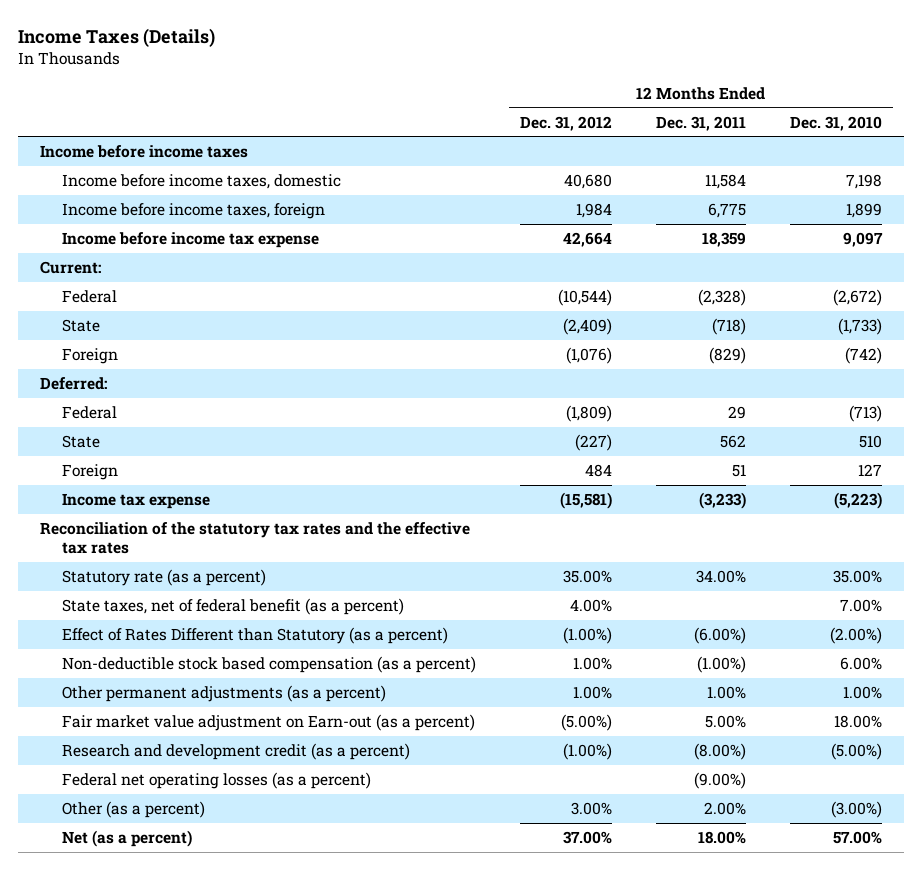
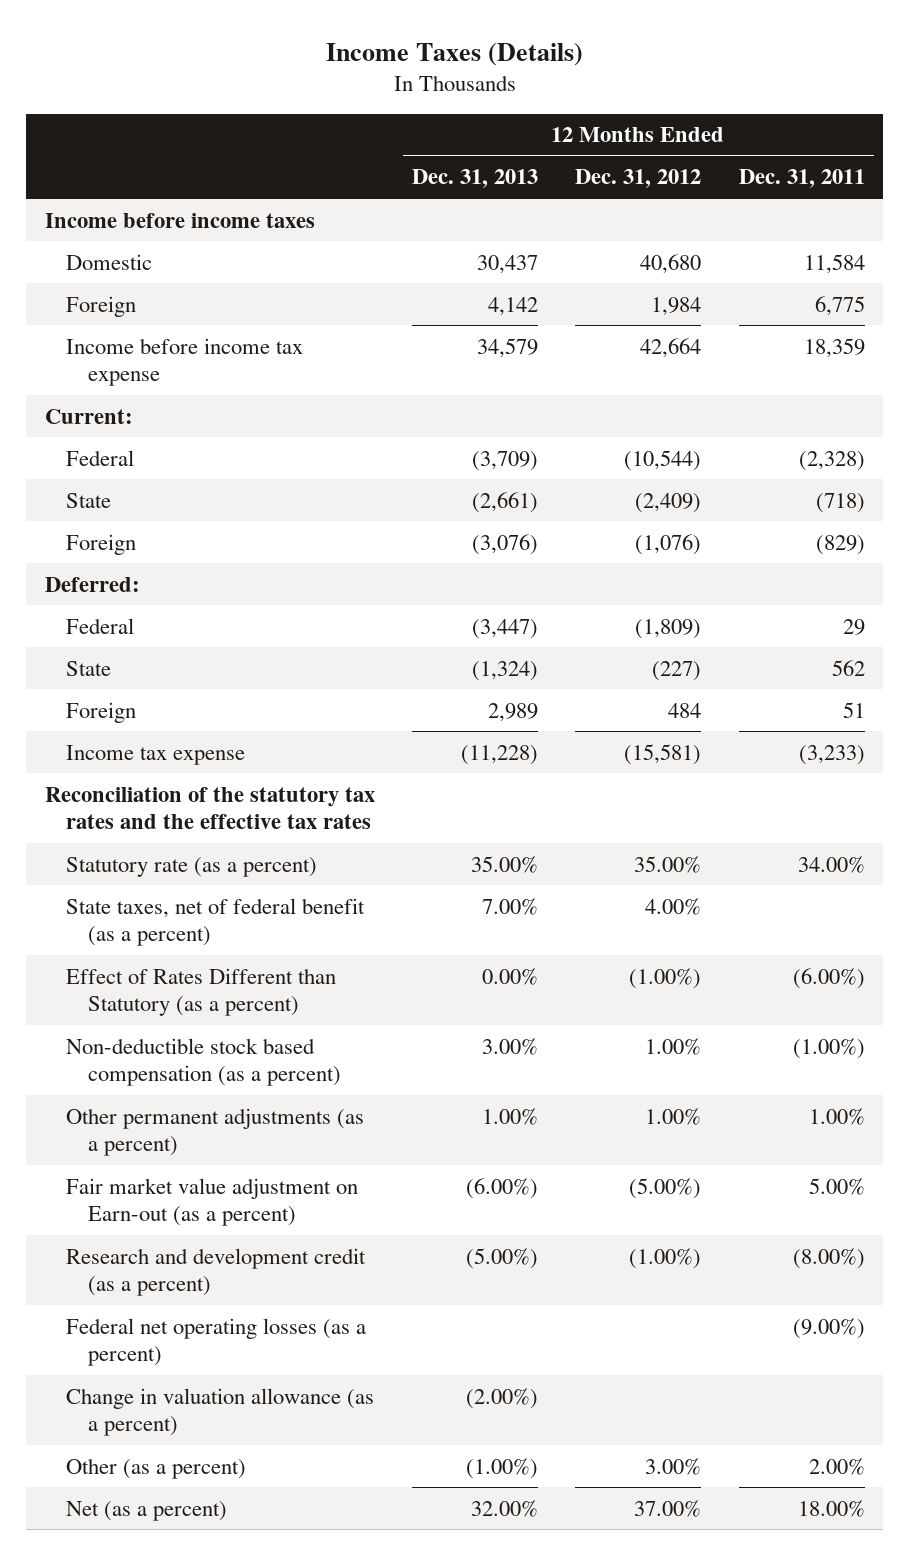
- | 12 Months Ended Dec. 31, 2012 | 12 Months Ended Dec. 31, 2011 | 12 Months Ended Dec. 31, 2010
+ | 12 Months Ended Dec. 31, 2013 | 12 Months Ended Dec. 31, 2012 | 12 Months Ended Dec. 31, 2011
- Income before income taxes, domestic | 40,680 | 11,584 | 7,198
- Income before income taxes, foreign | 1,984 | 6,775 | 1,899
+ Domestic | 30,437 | 40,680 | 11,584
+ Foreign | 4,142 | 1,984 | 6,775
+ Change in valuation allowance (as a percent) | (2.00%) | |

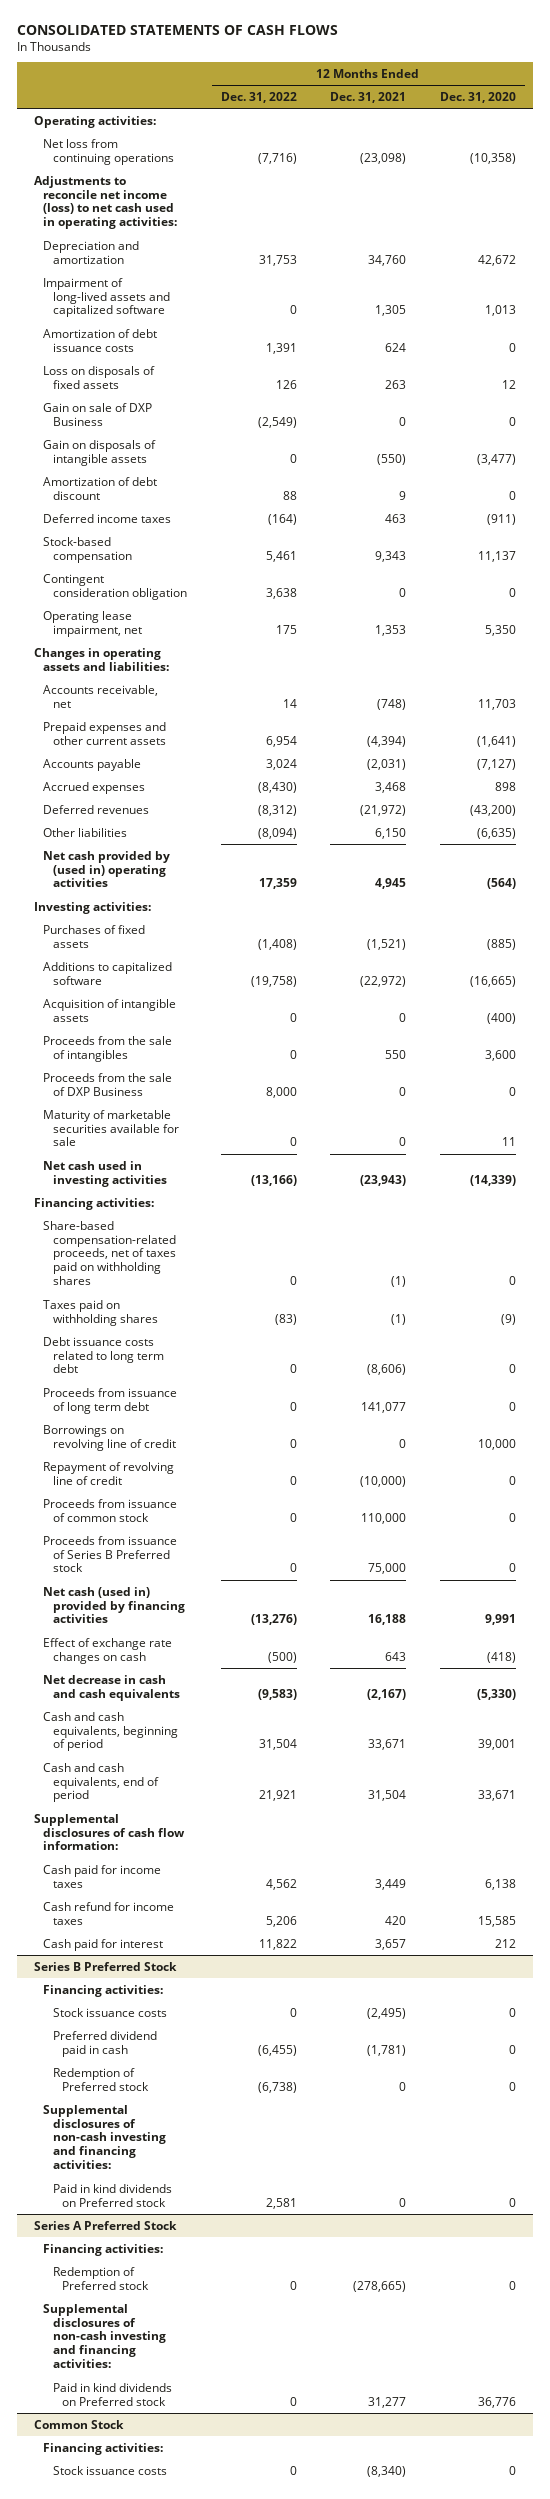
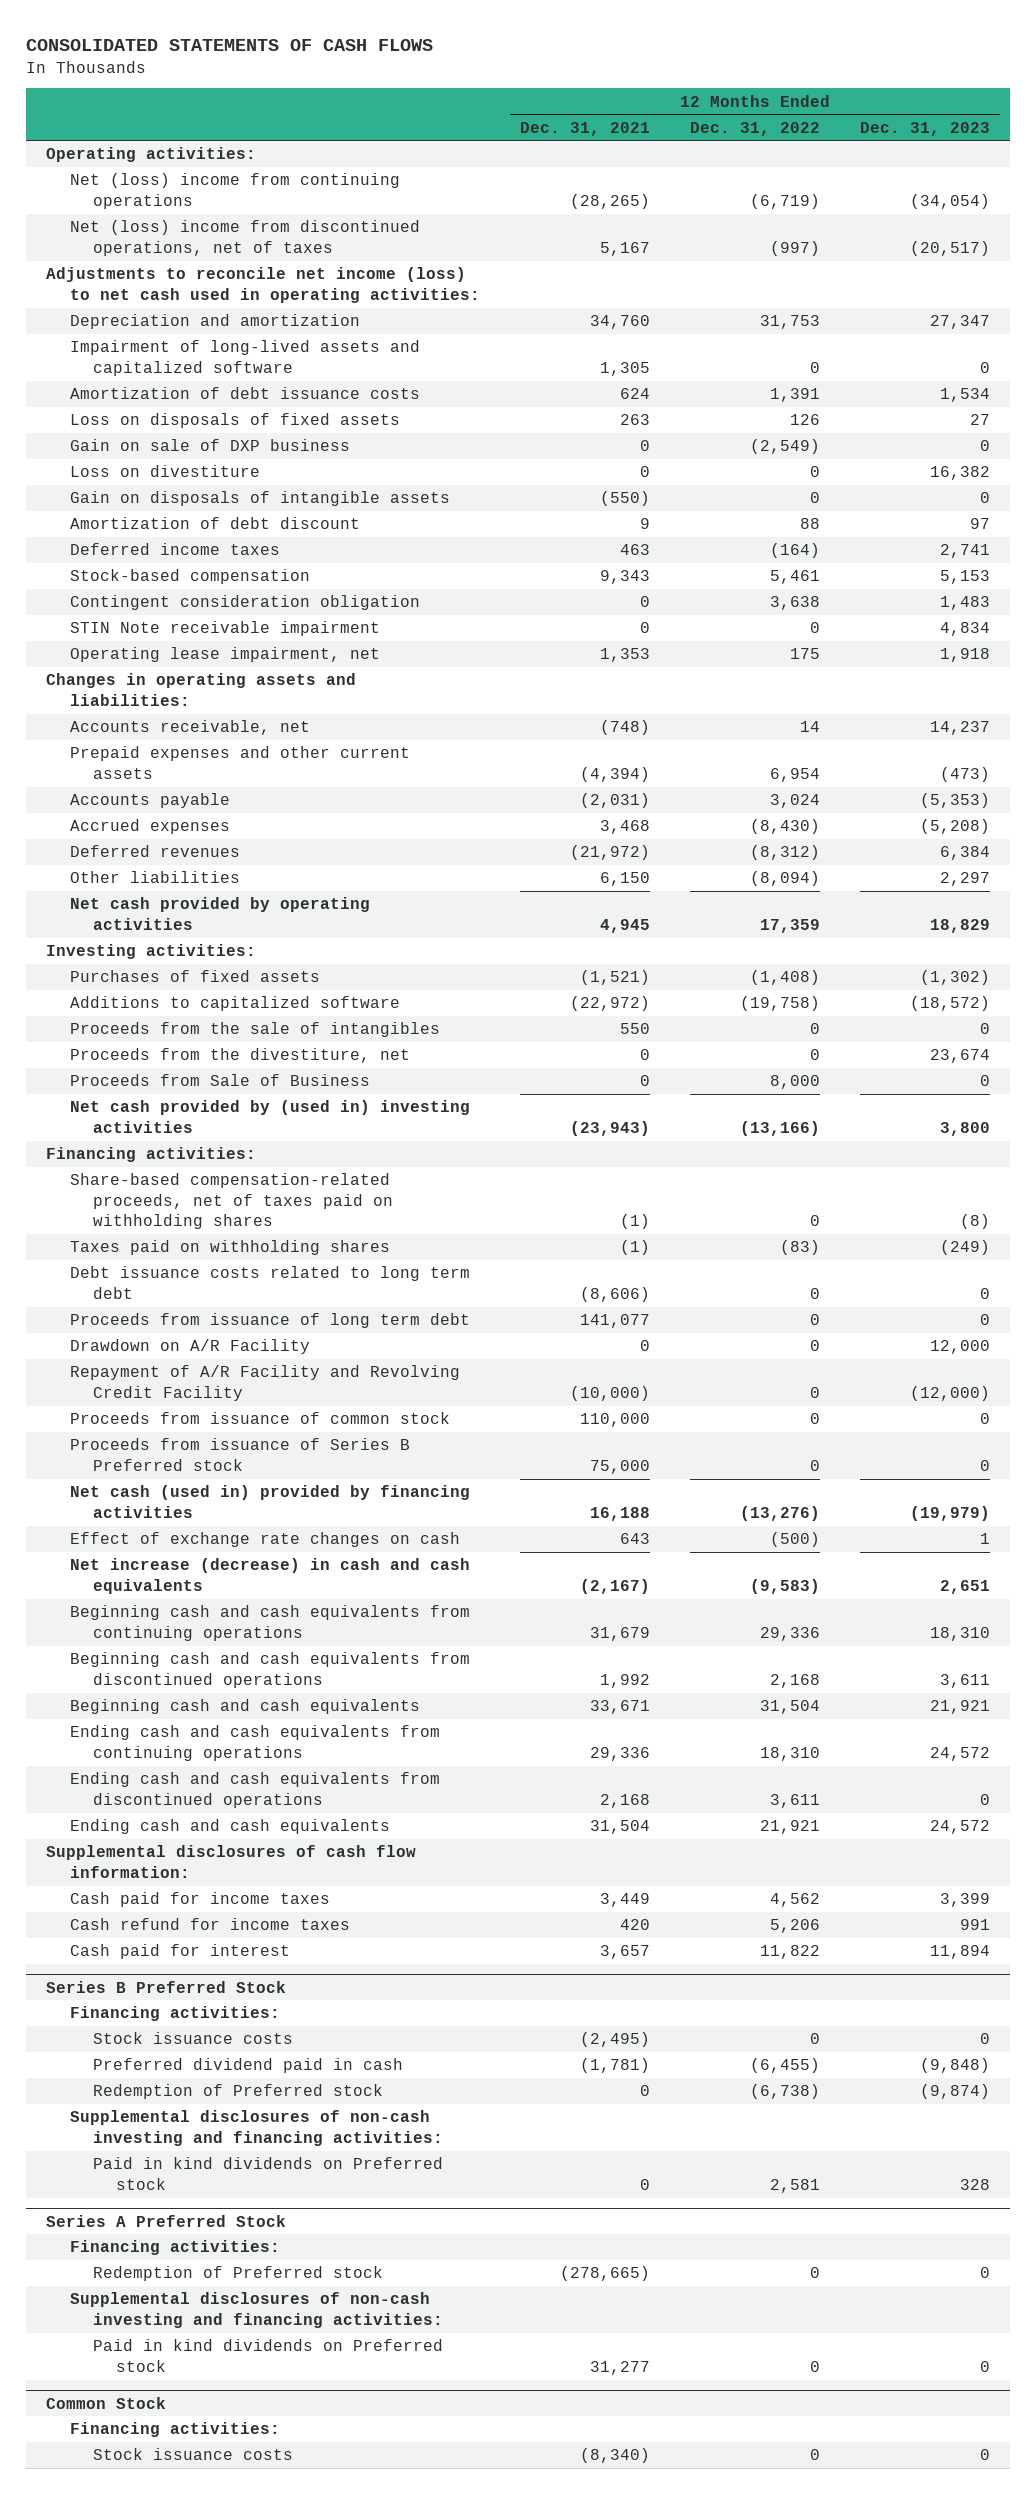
- | 12 Months Ended Dec. 31, 2022 | 12 Months Ended Dec. 31, 2021 | 12 Months Ended Dec. 31, 2020
+ | 12 Months Ended Dec. 31, 2021 | 12 Months Ended Dec. 31, 2022 | 12 Months Ended Dec. 31, 2023
- Net loss from continuing operations | (7,716) | (23,098) | (10,358)
+ Net (loss) income from continuing operations | (28,265) | (6,719) | (34,054)
+ Net (loss) income from discontinued operations, net of taxes | 5,167 | (997) | (20,517)
- Gain on sale of DXP Business | (2,549) | 0 | 0
+ Gain on sale of DXP business | 0 | (2,549) | 0
+ Loss on divestiture | 0 | 0 | 16,382
+ STIN Note receivable impairment | 0 | 0 | 4,834
- Net cash provided by (used in) operating activities | 17,359 | 4,945 | (564)
+ Net cash provided by operating activities | 4,945 | 17,359 | 18,829
- Acquisition of intangible assets | 0 | 0 | (400)
- Proceeds from the sale of DXP Business | 8,000 | 0 | 0
- Maturity of marketable securities available for sale | 0 | 0 | 11
- Net cash used in investing activities | (13,166) | (23,943) | (14,339)
+ Proceeds from the divestiture, net | 0 | 0 | 23,674
+ Proceeds from Sale of Business | 0 | 8,000 | 0
+ Net cash provided by (used in) investing activities | (23,943) | (13,166) | 3,800
- Borrowings on revolving line of credit | 0 | 0 | 10,000
- Repayment of revolving line of credit | 0 | (10,000) | 0
+ Drawdown on A/R Facility | 0 | 0 | 12,000
+ Repayment of A/R Facility and Revolving Credit Facility | (10,000) | 0 | (12,000)
- Net decrease in cash and cash equivalents | (9,583) | (2,167) | (5,330)
- Cash and cash equivalents, beginning of period | 31,504 | 33,671 | 39,001
- Cash and cash equivalents, end of period | 21,921 | 31,504 | 33,671
+ Net increase (decrease) in cash and cash equivalents | (2,167) | (9,583) | 2,651
+ Beginning cash and cash equivalents from continuing operations | 31,679 | 29,336 | 18,310
+ Beginning cash and cash equivalents from discontinued operations | 1,992 | 2,168 | 3,611
+ Beginning cash and cash equivalents | 33,671 | 31,504 | 21,921
+ Ending cash and cash equivalents from continuing operations | 29,336 | 18,310 | 24,572
+ Ending cash and cash equivalents from discontinued operations | 2,168 | 3,611 | 0
+ Ending cash and cash equivalents | 31,504 | 21,921 | 24,572

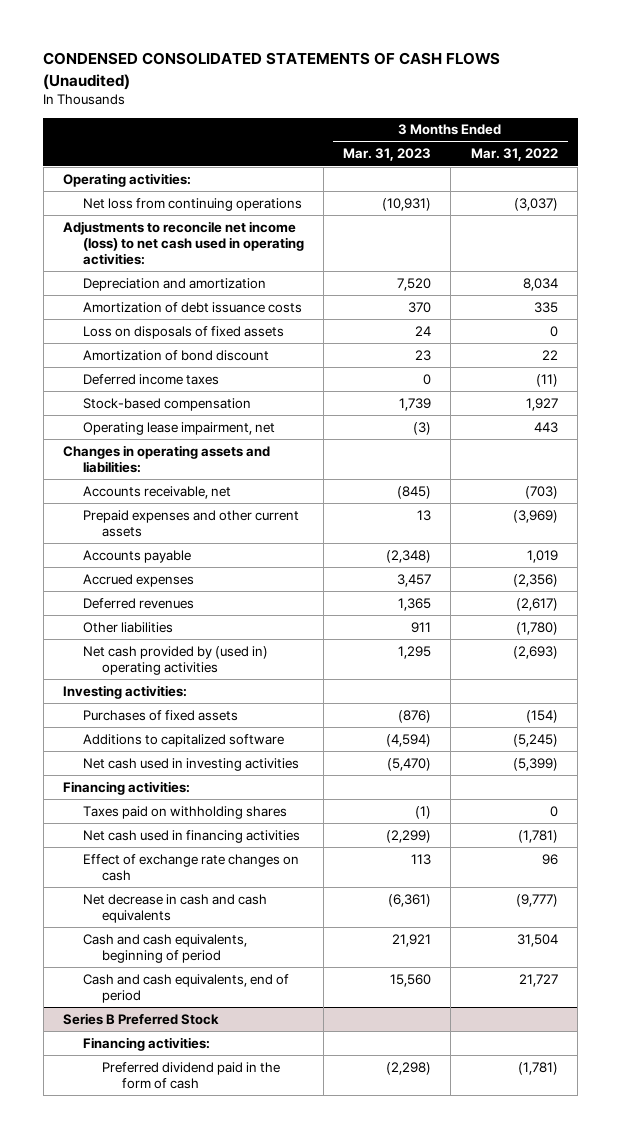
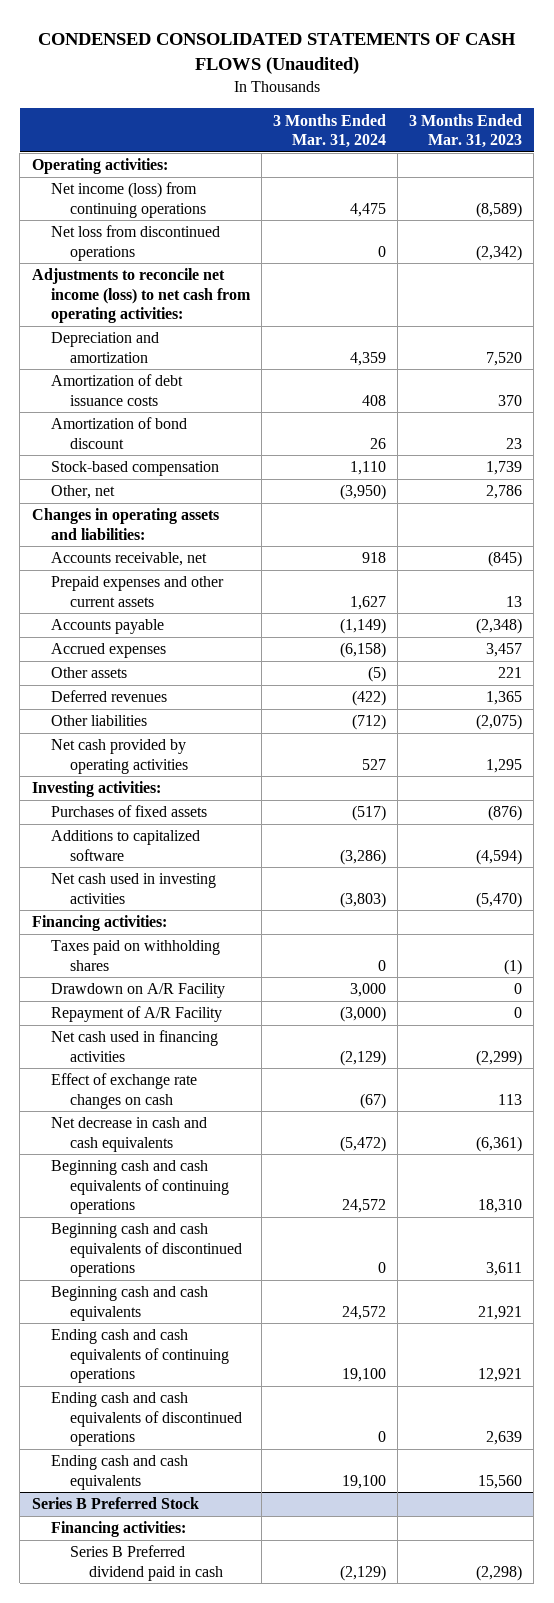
- | 3 Months Ended Mar. 31, 2023 | 3 Months Ended Mar. 31, 2022
+ | 3 Months Ended Mar. 31, 2024 | 3 Months Ended Mar. 31, 2023
- Net loss from continuing operations | (10,931) | (3,037)
- Adjustments to reconcile net income (loss) to net cash used in operating activities:
+ Net income (loss) from continuing operations | 4,475 | (8,589)
+ Net loss from discontinued operations | 0 | (2,342)
+ Adjustments to reconcile net income (loss) to net cash from operating activities:
- Loss on disposals of fixed assets | 24 | 0
- Deferred income taxes | 0 | (11)
- Operating lease impairment, net | (3) | 443
+ Other, net | (3,950) | 2,786
+ Other assets | (5) | 221
- Other liabilities | 911 | (1,780)
- Net cash provided by (used in) operating activities | 1,295 | (2,693)
+ Other liabilities | (712) | (2,075)
+ Net cash provided by operating activities | 527 | 1,295
+ Drawdown on A/R Facility | 3,000 | 0
+ Repayment of A/R Facility | (3,000) | 0
- Cash and cash equivalents, beginning of period | 21,921 | 31,504
- Cash and cash equivalents, end of period | 15,560 | 21,727
+ Beginning cash and cash equivalents of continuing operations | 24,572 | 18,310
+ Beginning cash and cash equivalents of discontinued operations | 0 | 3,611
+ Beginning cash and cash equivalents | 24,572 | 21,921
+ Ending cash and cash equivalents of continuing operations | 19,100 | 12,921
+ Ending cash and cash equivalents of discontinued operations | 0 | 2,639
+ Ending cash and cash equivalents | 19,100 | 15,560
@ Series B Preferred Stock
- Preferred dividend paid in the form of cash | (2,298) | (1,781)
+ Series B Preferred dividend paid in cash | (2,129) | (2,298)

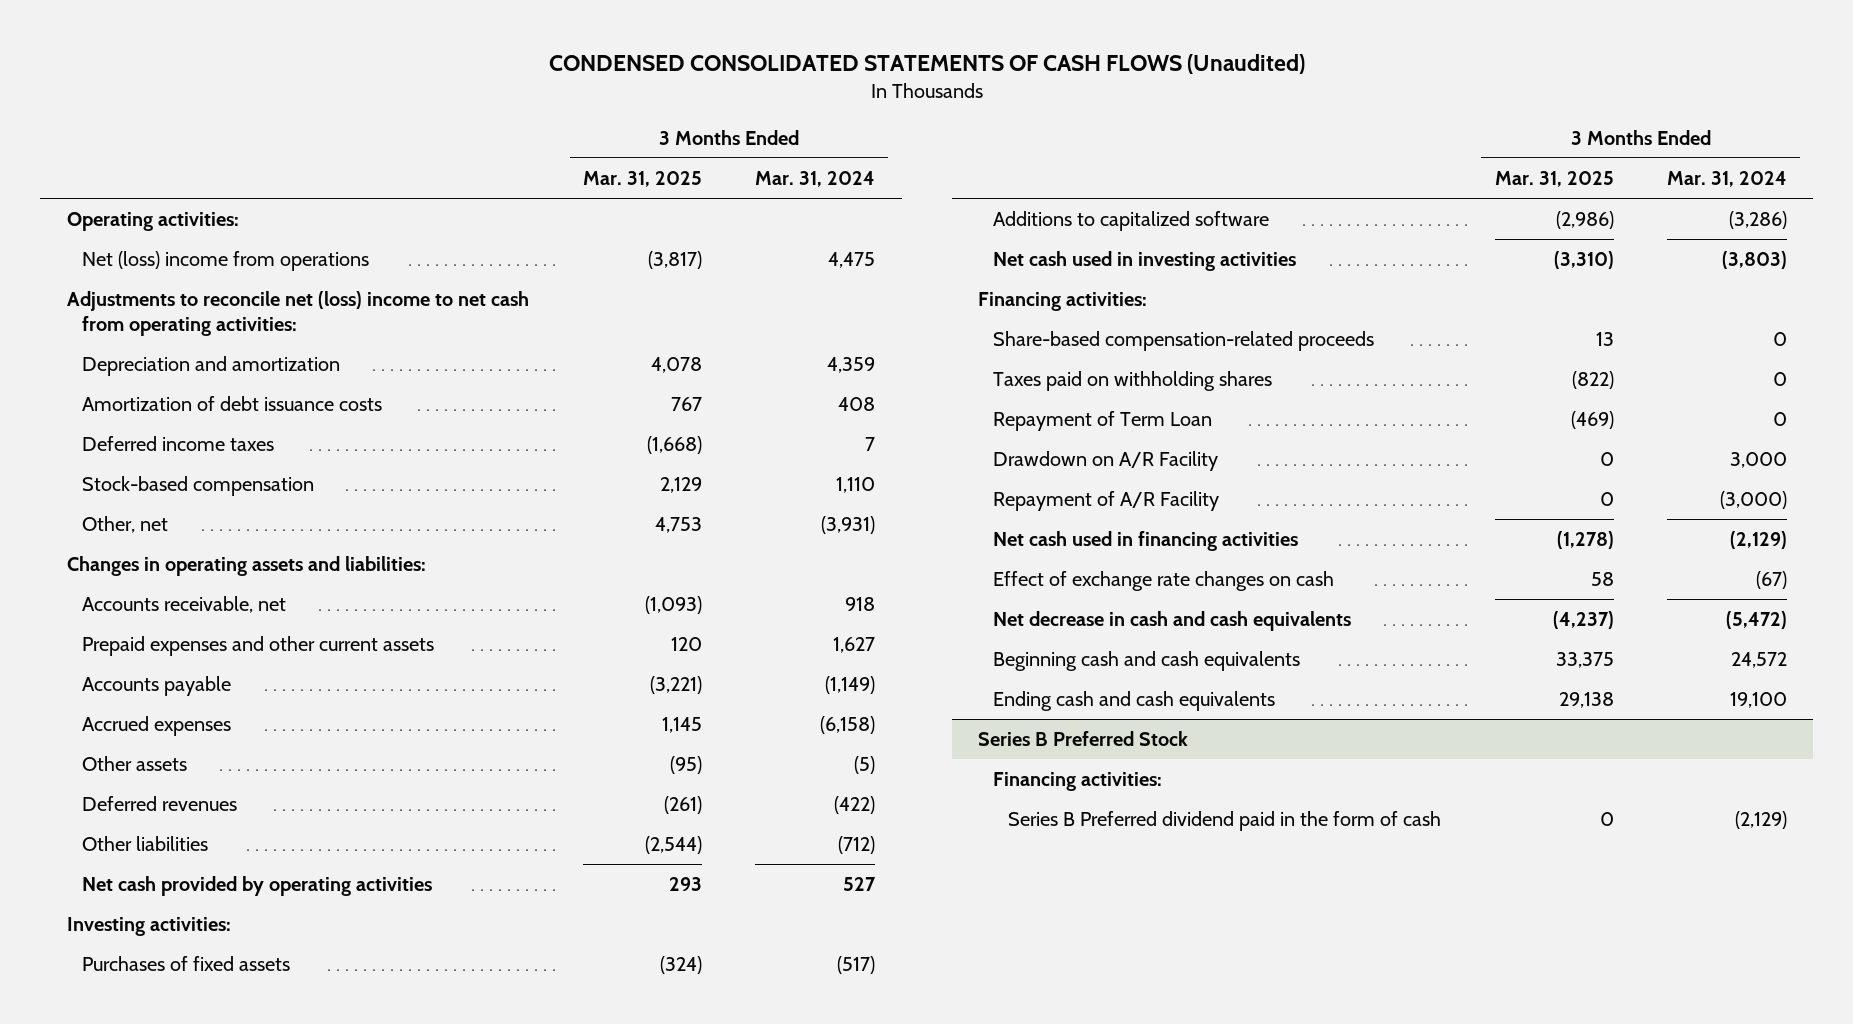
- | 3 Months Ended Mar. 31, 2024 | 3 Months Ended Mar. 31, 2023
+ | 3 Months Ended Mar. 31, 2025 | 3 Months Ended Mar. 31, 2024
- Net income (loss) from continuing operations | 4,475 | (8,589)
- Net loss from discontinued operations | 0 | (2,342)
- Adjustments to reconcile net income (loss) to net cash from operating activities:
+ Net (loss) income from operations | (3,817) | 4,475
+ Adjustments to reconcile net (loss) income to net cash from operating activities:
- Amortization of bond discount | 26 | 23
+ Deferred income taxes | (1,668) | 7
- Other, net | (3,950) | 2,786
+ Other, net | 4,753 | (3,931)
+ Share-based compensation-related proceeds | 13 | 0
+ Repayment of Term Loan | (469) | 0
- Beginning cash and cash equivalents of continuing operations | 24,572 | 18,310
- Beginning cash and cash equivalents of discontinued operations | 0 | 3,611
- Ending cash and cash equivalents of continuing operations | 19,100 | 12,921
- Ending cash and cash equivalents of discontinued operations | 0 | 2,639
@ Series B Preferred Stock
- Series B Preferred dividend paid in cash | (2,129) | (2,298)
+ Series B Preferred dividend paid in the form of cash | 0 | (2,129)

